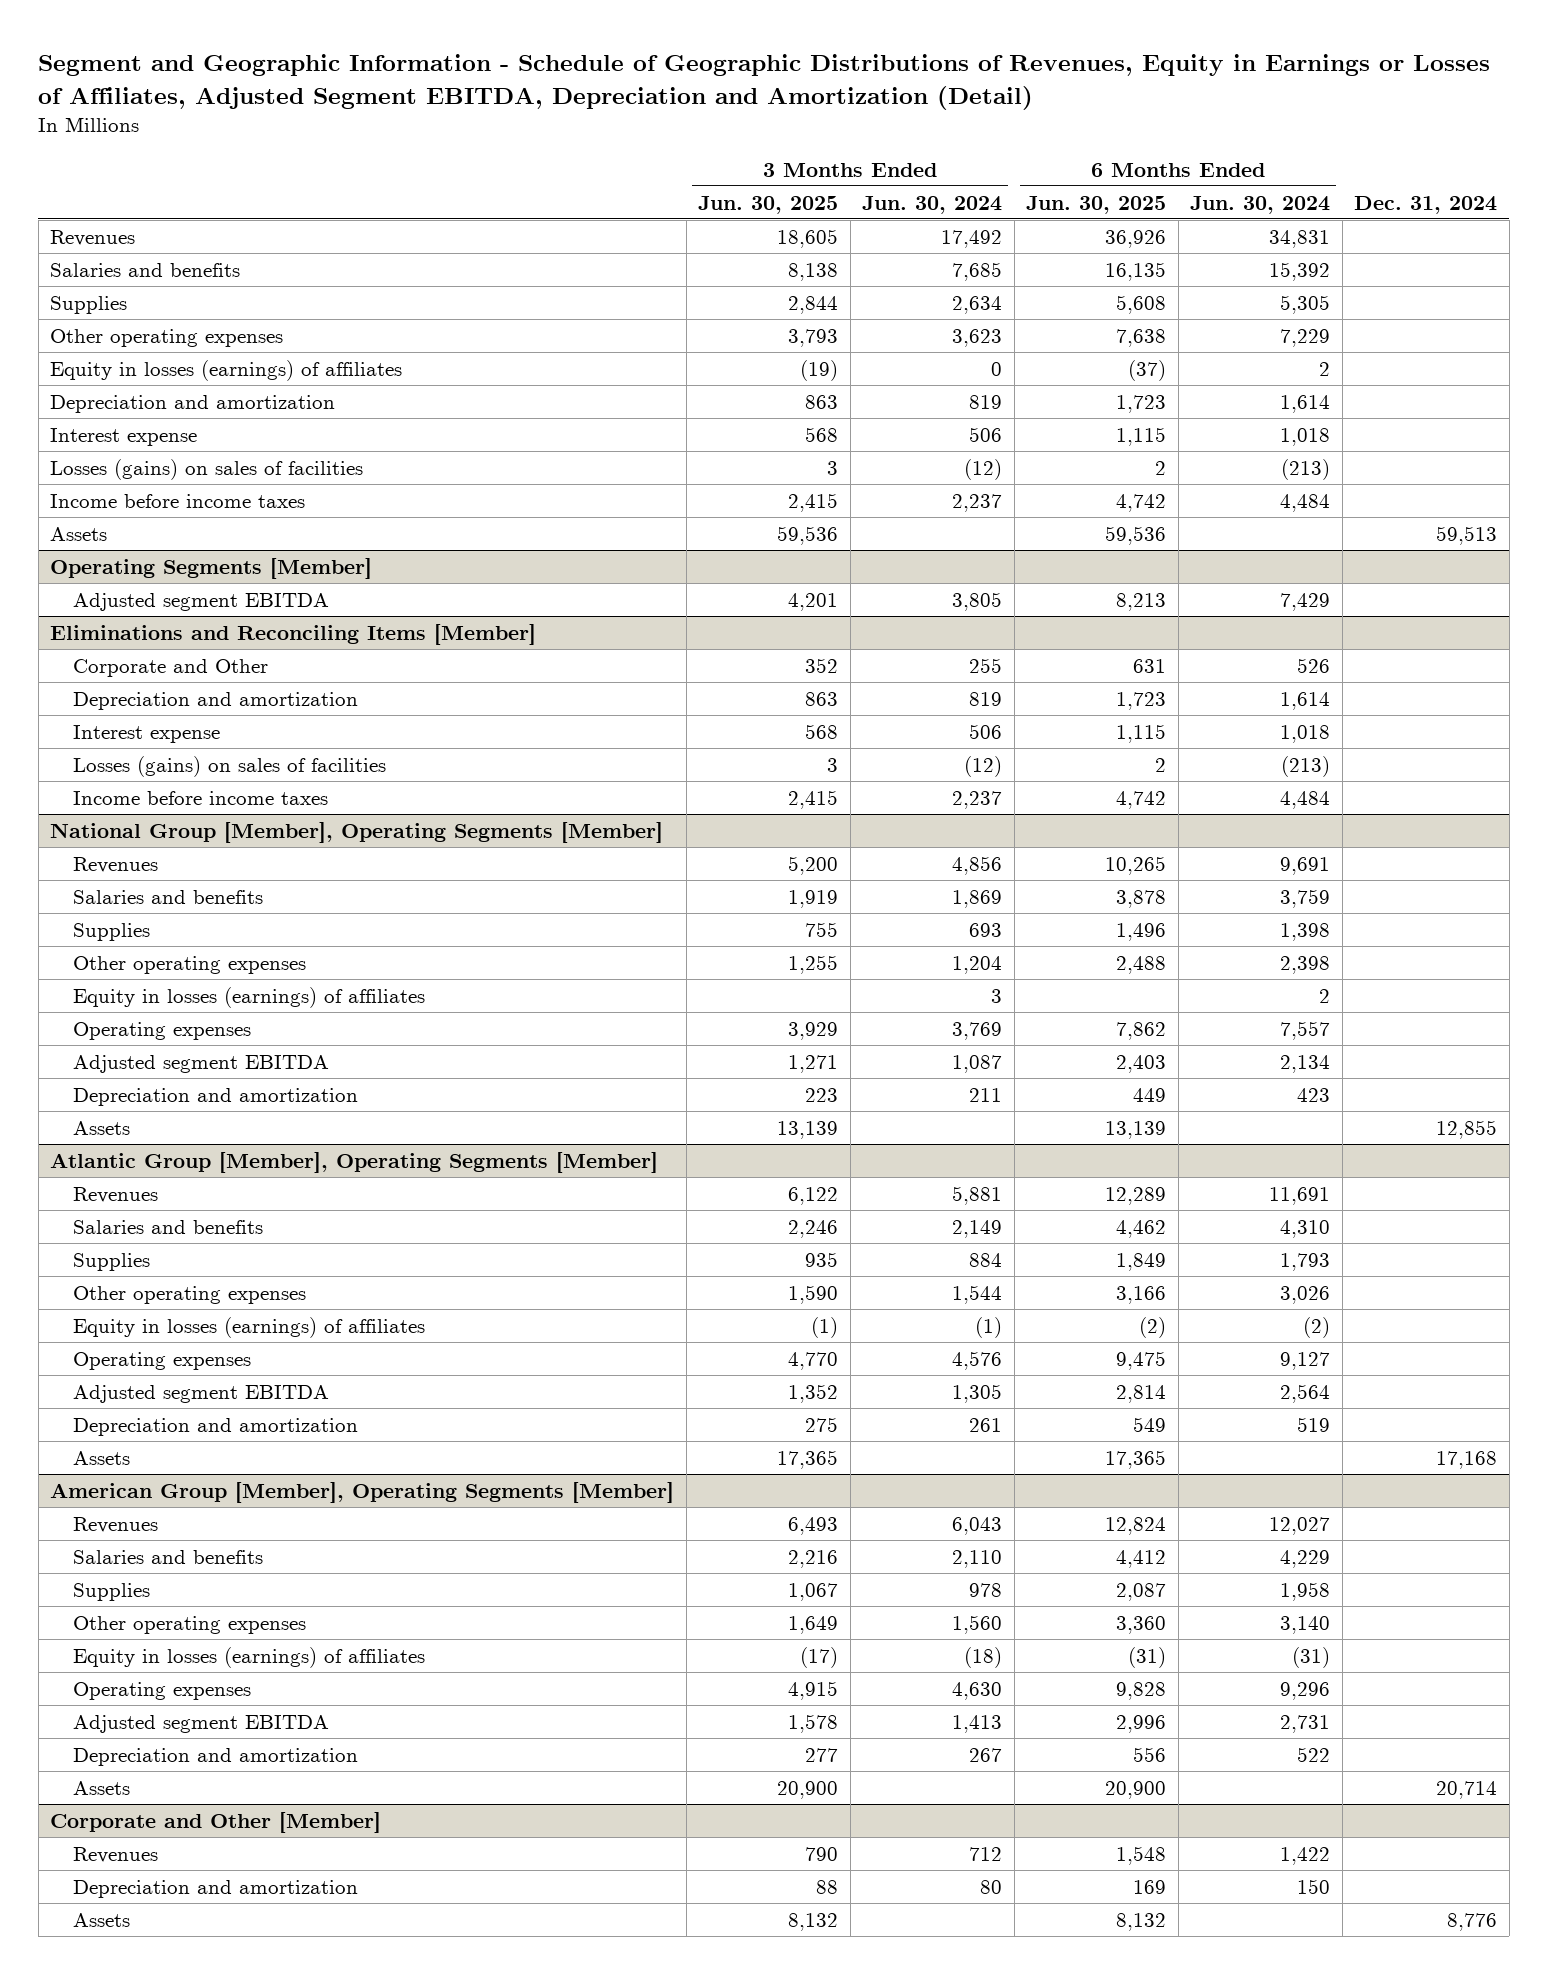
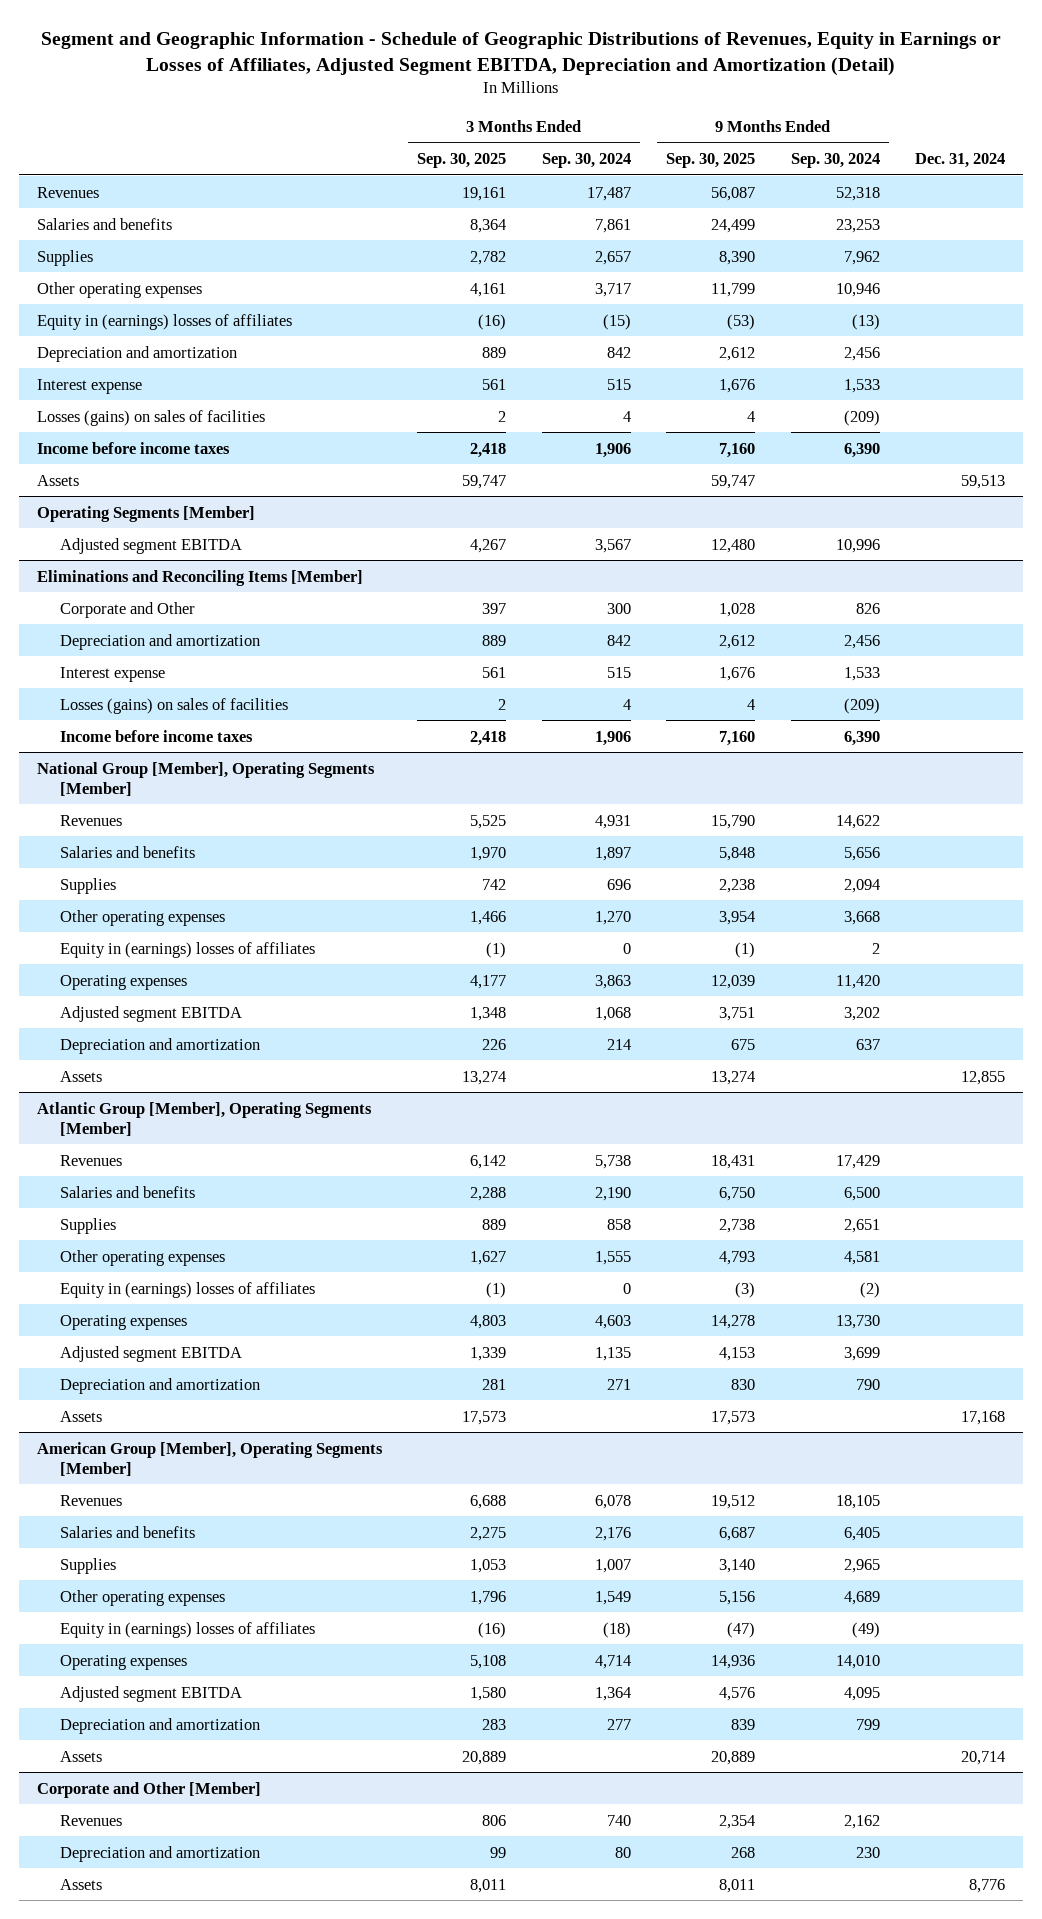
- | 3 Months Ended Jun. 30, 2025 | 3 Months Ended Jun. 30, 2024 | 6 Months Ended Jun. 30, 2025 | 6 Months Ended Jun. 30, 2024 | Dec. 31, 2024
+ | 3 Months Ended Sep. 30, 2025 | 3 Months Ended Sep. 30, 2024 | 9 Months Ended Sep. 30, 2025 | 9 Months Ended Sep. 30, 2024 | Dec. 31, 2024
- Equity in losses (earnings) of affiliates | (19) | 0 | (37) | 2 |
+ Equity in (earnings) losses of affiliates | (16) | (15) | (53) | (13) |
@ National Group [Member], Operating Segments [Member]
- Equity in losses (earnings) of affiliates | | 3 | | 2 |
+ Equity in (earnings) losses of affiliates | (1) | 0 | (1) | 2 |
@ Atlantic Group [Member], Operating Segments [Member]
- Equity in losses (earnings) of affiliates | (1) | (1) | (2) | (2) |
+ Equity in (earnings) losses of affiliates | (1) | 0 | (3) | (2) |
@ American Group [Member], Operating Segments [Member]
- Equity in losses (earnings) of affiliates | (17) | (18) | (31) | (31) |
+ Equity in (earnings) losses of affiliates | (16) | (18) | (47) | (49) |

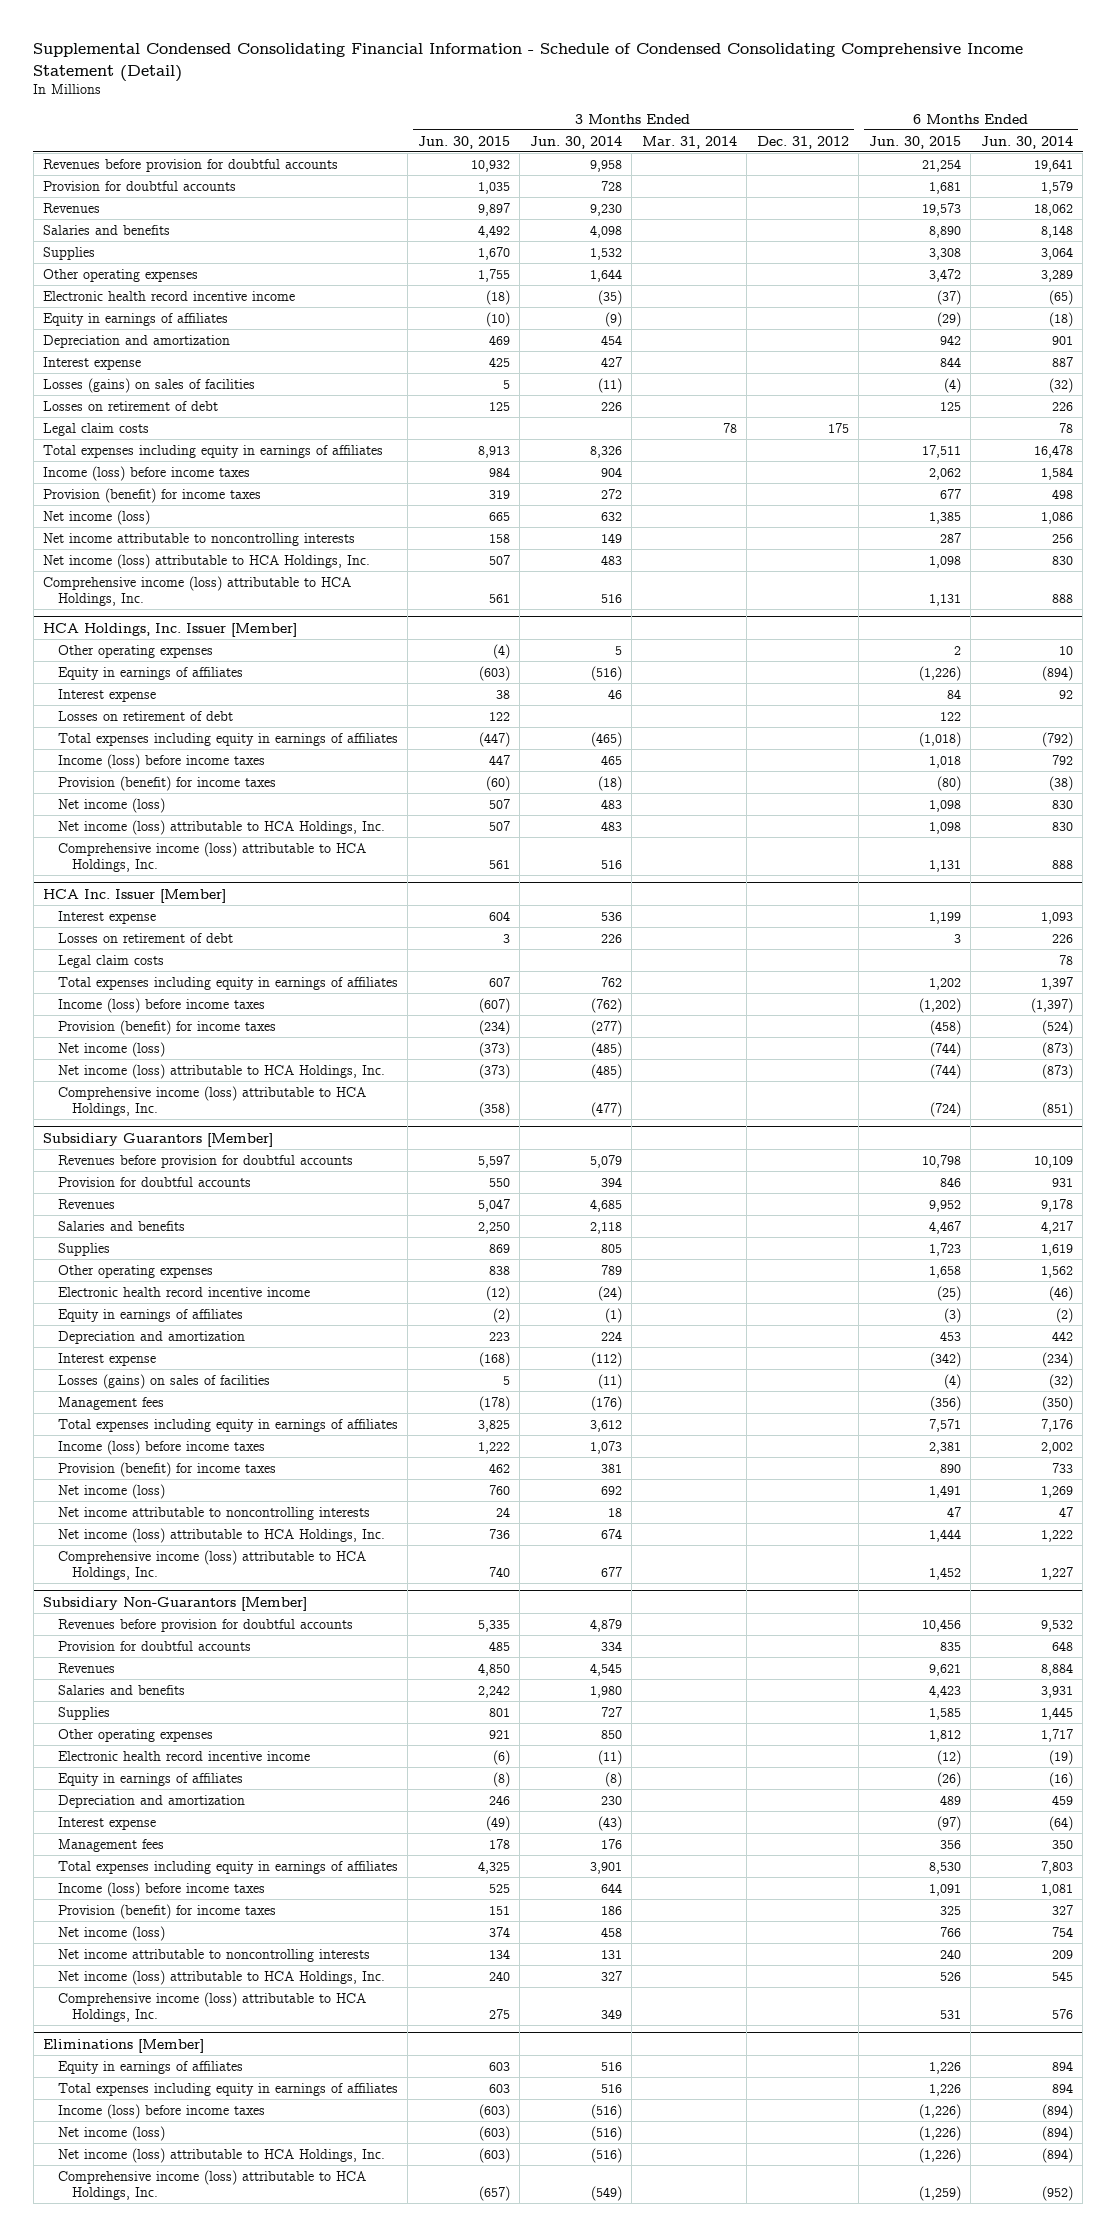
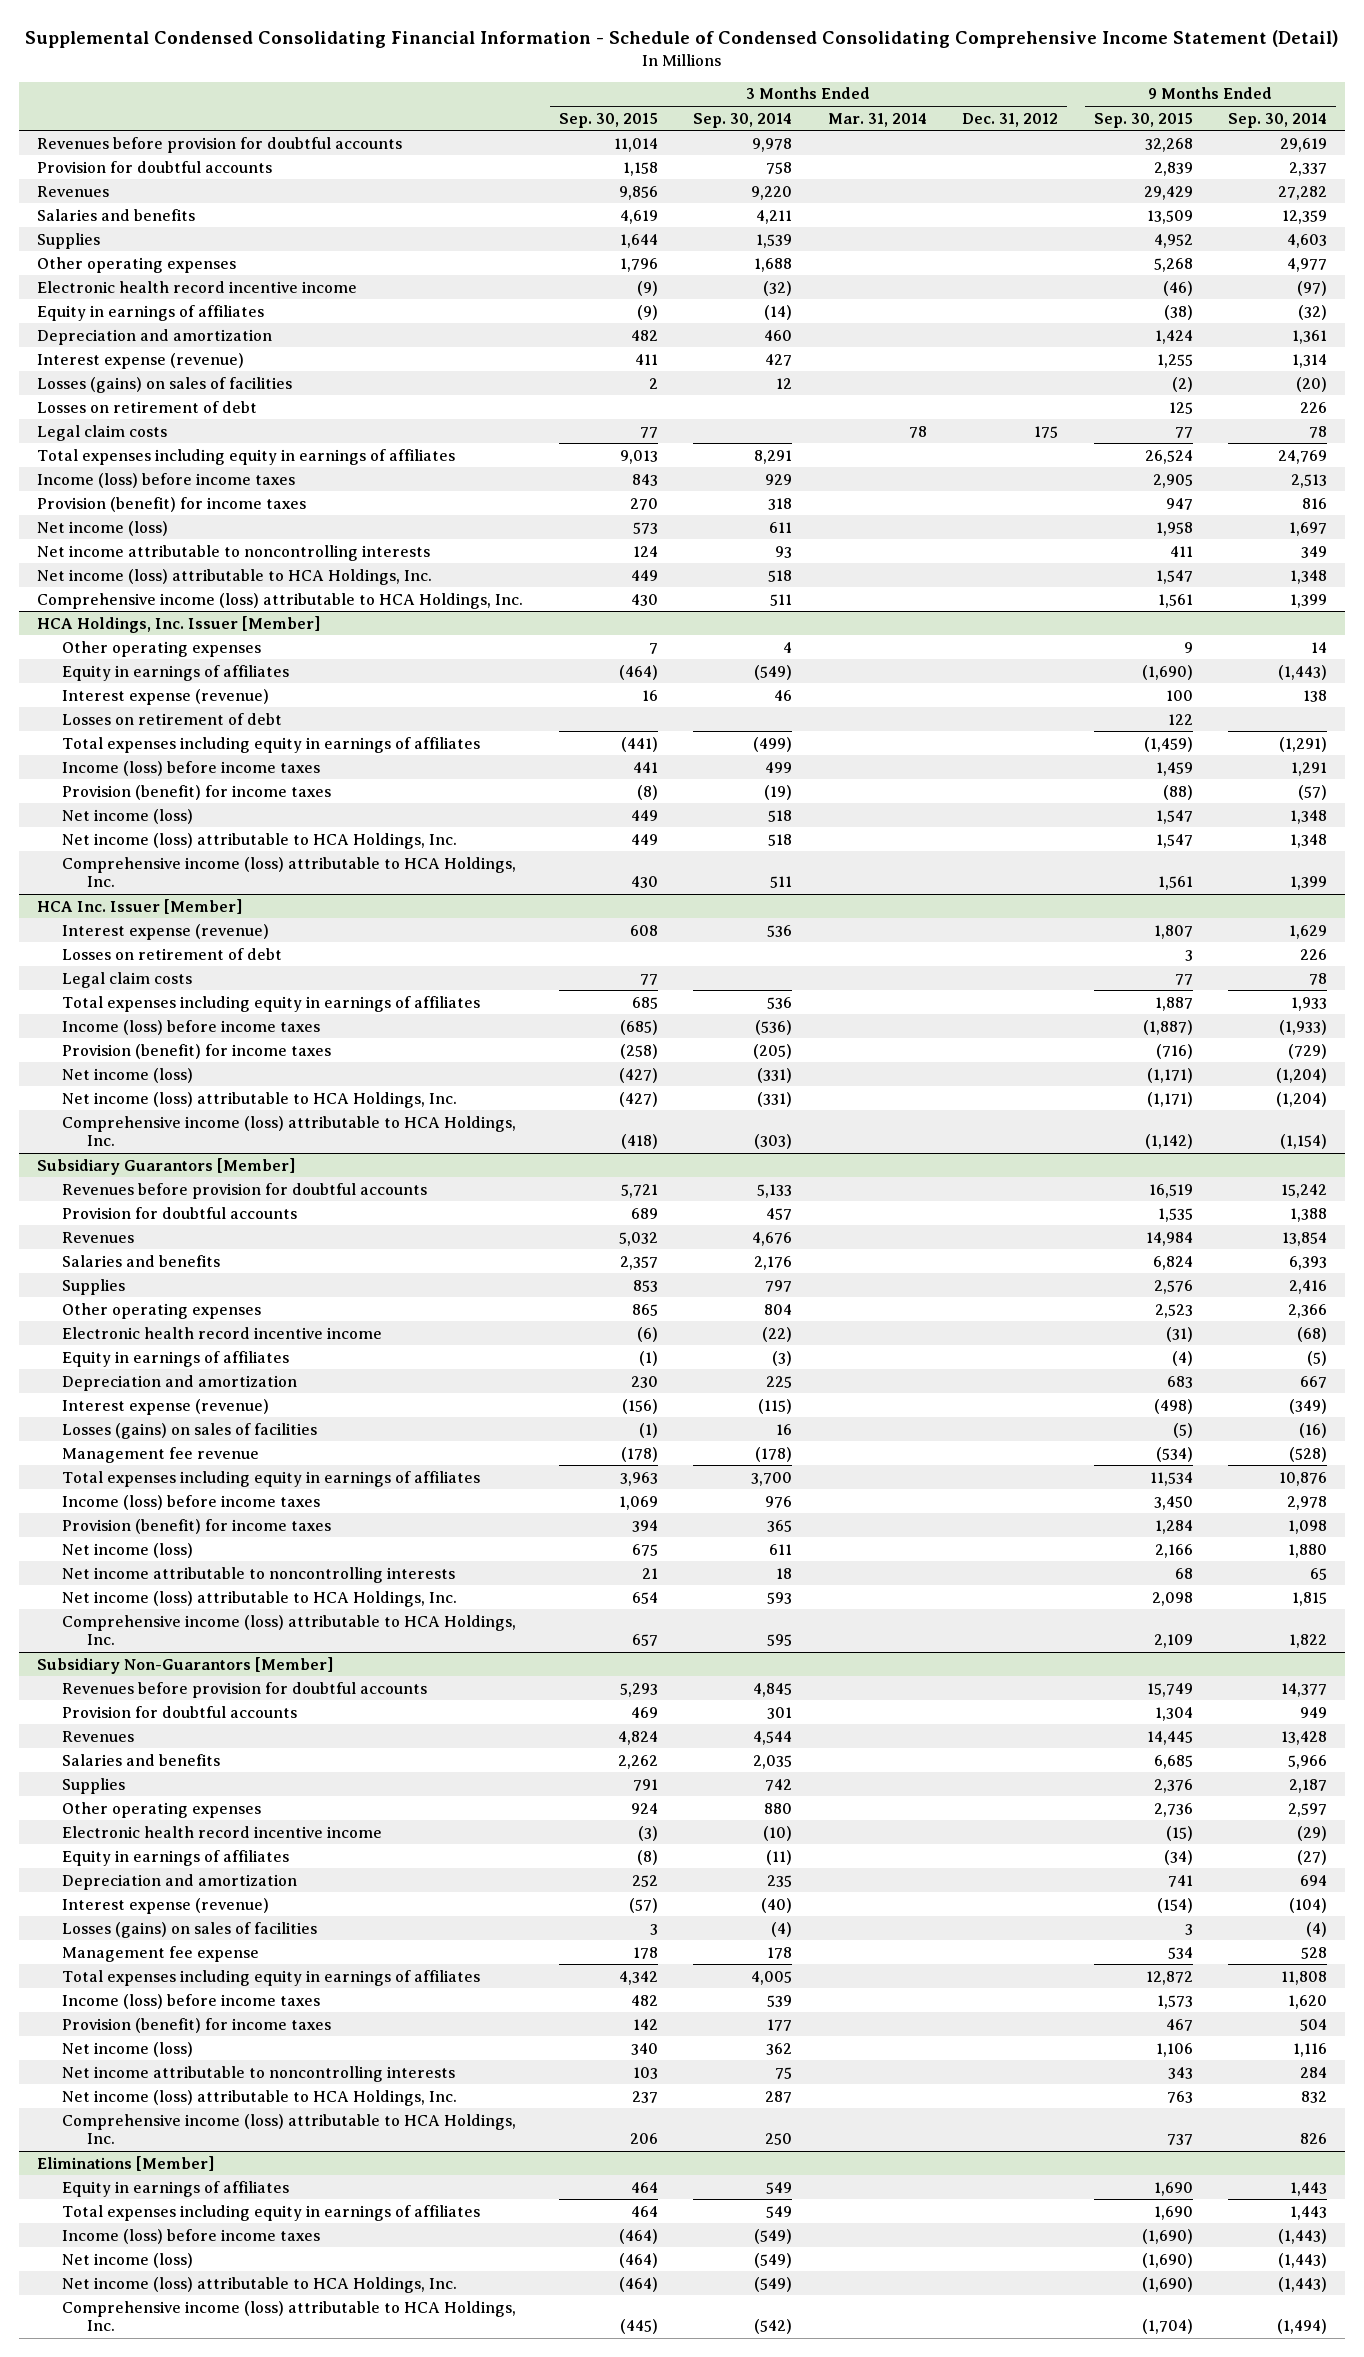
- | 3 Months Ended Jun. 30, 2015 | 3 Months Ended Jun. 30, 2014 | 3 Months Ended Mar. 31, 2014 | 3 Months Ended Dec. 31, 2012 | 6 Months Ended Jun. 30, 2015 | 6 Months Ended Jun. 30, 2014
+ | 3 Months Ended Sep. 30, 2015 | 3 Months Ended Sep. 30, 2014 | 3 Months Ended Mar. 31, 2014 | 3 Months Ended Dec. 31, 2012 | 9 Months Ended Sep. 30, 2015 | 9 Months Ended Sep. 30, 2014
- Interest expense | 425 | 427 | | | 844 | 887
+ Interest expense (revenue) | 411 | 427 | | | 1,255 | 1,314
@ HCA Holdings, Inc. Issuer [Member]
- Interest expense | 38 | 46 | | | 84 | 92
+ Interest expense (revenue) | 16 | 46 | | | 100 | 138
@ HCA Inc. Issuer [Member]
- Interest expense | 604 | 536 | | | 1,199 | 1,093
+ Interest expense (revenue) | 608 | 536 | | | 1,807 | 1,629
@ Subsidiary Guarantors [Member]
- Interest expense | (168) | (112) | | | (342) | (234)
+ Interest expense (revenue) | (156) | (115) | | | (498) | (349)
- Management fees | (178) | (176) | | | (356) | (350)
+ Management fee revenue | (178) | (178) | | | (534) | (528)
@ Subsidiary Non-Guarantors [Member]
- Interest expense | (49) | (43) | | | (97) | (64)
- Management fees | 178 | 176 | | | 356 | 350
+ Interest expense (revenue) | (57) | (40) | | | (154) | (104)
+ Losses (gains) on sales of facilities | 3 | (4) | | | 3 | (4)
+ Management fee expense | 178 | 178 | | | 534 | 528

